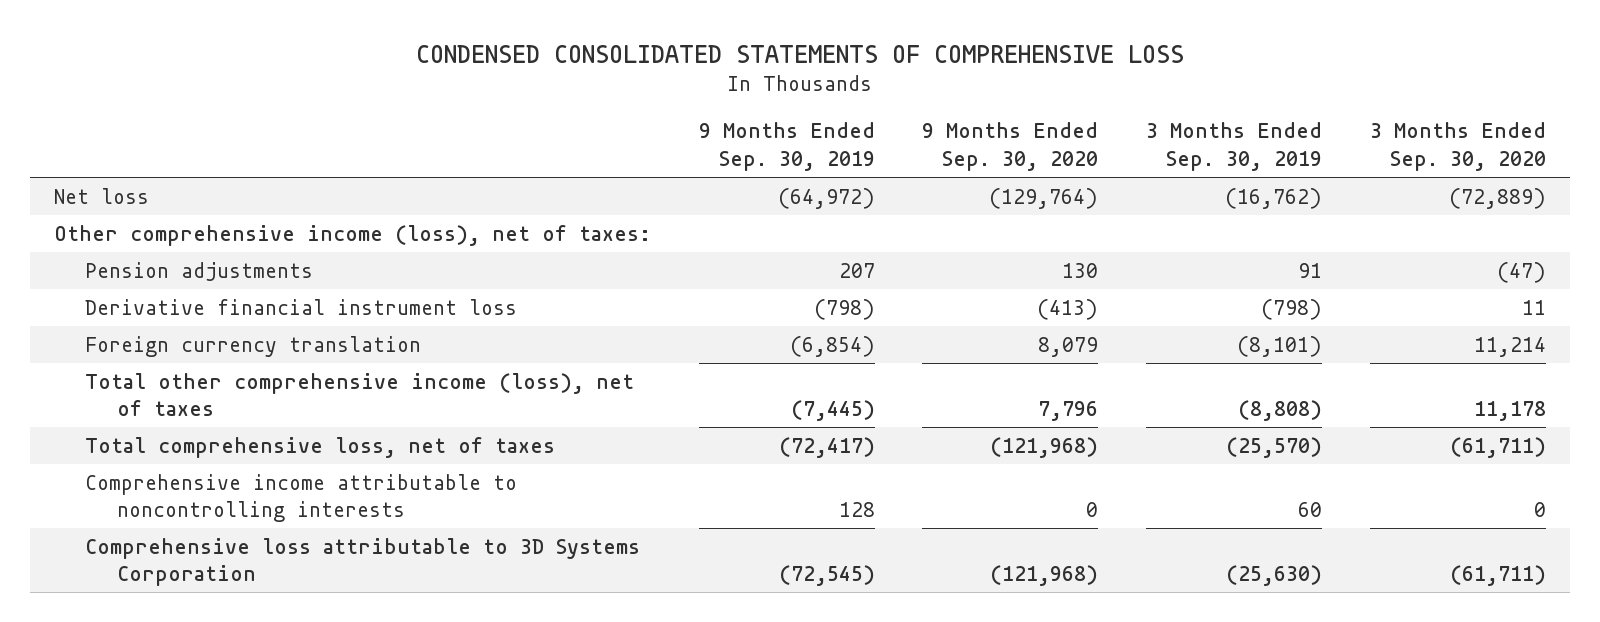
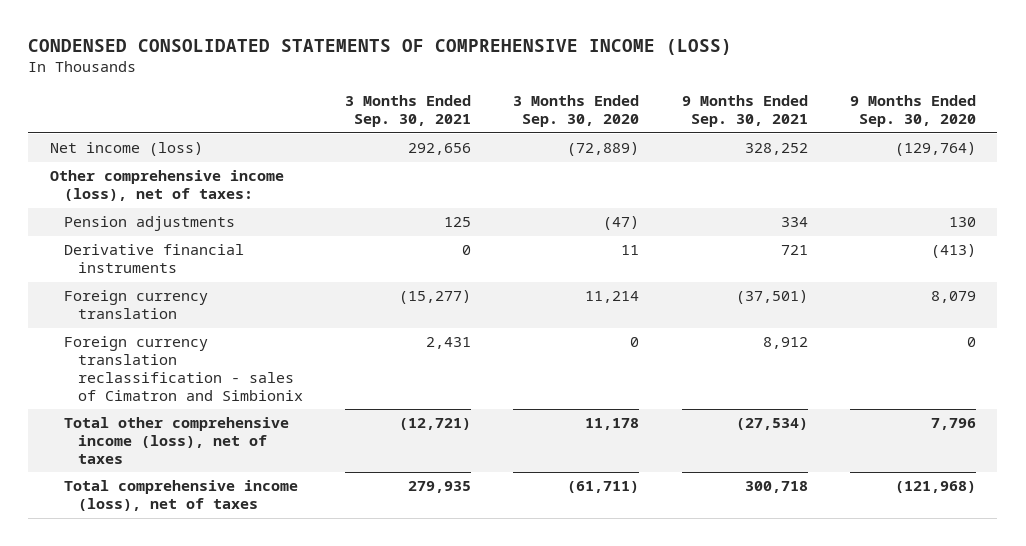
- CONDENSED CONSOLIDATED STATEMENTS OF COMPREHENSIVE LOSS
+ CONDENSED CONSOLIDATED STATEMENTS OF COMPREHENSIVE INCOME (LOSS)
- | 9 Months Ended Sep. 30, 2019 | 9 Months Ended Sep. 30, 2020 | 3 Months Ended Sep. 30, 2019 | 3 Months Ended Sep. 30, 2020
+ | 3 Months Ended Sep. 30, 2021 | 3 Months Ended Sep. 30, 2020 | 9 Months Ended Sep. 30, 2021 | 9 Months Ended Sep. 30, 2020
- Net loss | (64,972) | (129,764) | (16,762) | (72,889)
+ Net income (loss) | 292,656 | (72,889) | 328,252 | (129,764)
- Derivative financial instrument loss | (798) | (413) | (798) | 11
+ Derivative financial instruments | 0 | 11 | 721 | (413)
+ Foreign currency translation reclassification - sales of Cimatron and Simbionix | 2,431 | 0 | 8,912 | 0
- Total comprehensive loss, net of taxes | (72,417) | (121,968) | (25,570) | (61,711)
- Comprehensive income attributable to noncontrolling interests | 128 | 0 | 60 | 0
- Comprehensive loss attributable to 3D Systems Corporation | (72,545) | (121,968) | (25,630) | (61,711)
+ Total comprehensive income (loss), net of taxes | 279,935 | (61,711) | 300,718 | (121,968)

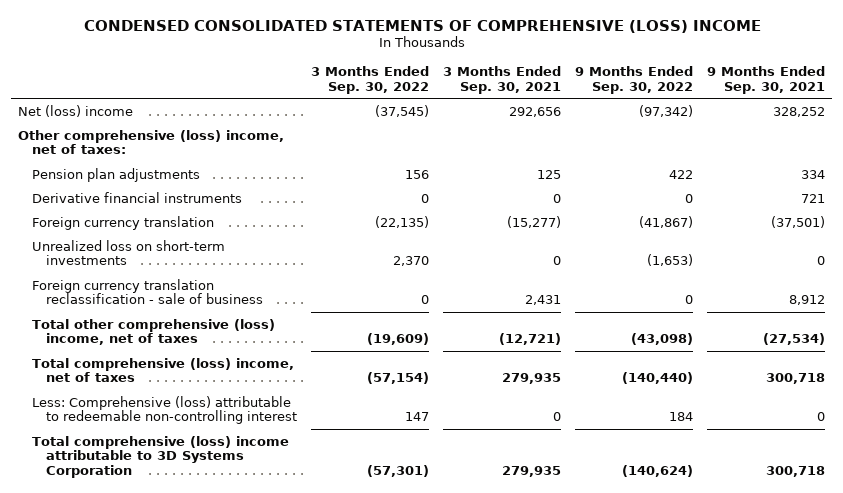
- CONDENSED CONSOLIDATED STATEMENTS OF COMPREHENSIVE INCOME (LOSS)
+ CONDENSED CONSOLIDATED STATEMENTS OF COMPREHENSIVE (LOSS) INCOME
- | 3 Months Ended Sep. 30, 2021 | 3 Months Ended Sep. 30, 2020 | 9 Months Ended Sep. 30, 2021 | 9 Months Ended Sep. 30, 2020
+ | 3 Months Ended Sep. 30, 2022 | 3 Months Ended Sep. 30, 2021 | 9 Months Ended Sep. 30, 2022 | 9 Months Ended Sep. 30, 2021
- Net income (loss) | 292,656 | (72,889) | 328,252 | (129,764)
- Other comprehensive income (loss), net of taxes:
- Pension adjustments | 125 | (47) | 334 | 130
+ Net (loss) income | (37,545) | 292,656 | (97,342) | 328,252
+ Other comprehensive (loss) income, net of taxes:
+ Pension plan adjustments | 156 | 125 | 422 | 334
- Foreign currency translation reclassification - sales of Cimatron and Simbionix | 2,431 | 0 | 8,912 | 0
- Total other comprehensive income (loss), net of taxes | (12,721) | 11,178 | (27,534) | 7,796
- Total comprehensive income (loss), net of taxes | 279,935 | (61,711) | 300,718 | (121,968)
+ Unrealized loss on short-term investments | 2,370 | 0 | (1,653) | 0
+ Foreign currency translation reclassification - sale of business | 0 | 2,431 | 0 | 8,912
+ Total other comprehensive (loss) income, net of taxes | (19,609) | (12,721) | (43,098) | (27,534)
+ Total comprehensive (loss) income, net of taxes | (57,154) | 279,935 | (140,440) | 300,718
+ Less: Comprehensive (loss) attributable to redeemable non-controlling interest | 147 | 0 | 184 | 0
+ Total comprehensive (loss) income attributable to 3D Systems Corporation | (57,301) | 279,935 | (140,624) | 300,718

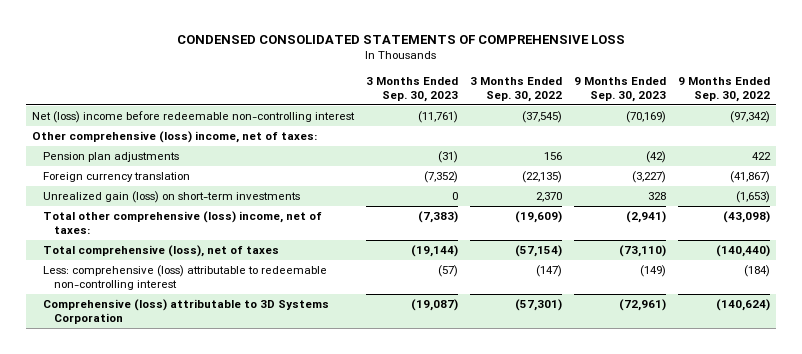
- CONDENSED CONSOLIDATED STATEMENTS OF COMPREHENSIVE (LOSS) INCOME
+ CONDENSED CONSOLIDATED STATEMENTS OF COMPREHENSIVE LOSS
- | 3 Months Ended Sep. 30, 2022 | 3 Months Ended Sep. 30, 2021 | 9 Months Ended Sep. 30, 2022 | 9 Months Ended Sep. 30, 2021
+ | 3 Months Ended Sep. 30, 2023 | 3 Months Ended Sep. 30, 2022 | 9 Months Ended Sep. 30, 2023 | 9 Months Ended Sep. 30, 2022
- Net (loss) income | (37,545) | 292,656 | (97,342) | 328,252
+ Net (loss) income before redeemable non-controlling interest | (11,761) | (37,545) | (70,169) | (97,342)
- Derivative financial instruments | 0 | 0 | 0 | 721
- Unrealized loss on short-term investments | 2,370 | 0 | (1,653) | 0
- Foreign currency translation reclassification - sale of business | 0 | 2,431 | 0 | 8,912
- Total other comprehensive (loss) income, net of taxes | (19,609) | (12,721) | (43,098) | (27,534)
- Total comprehensive (loss) income, net of taxes | (57,154) | 279,935 | (140,440) | 300,718
- Less: Comprehensive (loss) attributable to redeemable non-controlling interest | 147 | 0 | 184 | 0
- Total comprehensive (loss) income attributable to 3D Systems Corporation | (57,301) | 279,935 | (140,624) | 300,718
+ Unrealized gain (loss) on short-term investments | 0 | 2,370 | 328 | (1,653)
+ Total other comprehensive (loss) income, net of taxes: | (7,383) | (19,609) | (2,941) | (43,098)
+ Total comprehensive (loss), net of taxes | (19,144) | (57,154) | (73,110) | (140,440)
+ Less: comprehensive (loss) attributable to redeemable non-controlling interest | (57) | (147) | (149) | (184)
+ Comprehensive (loss) attributable to 3D Systems Corporation | (19,087) | (57,301) | (72,961) | (140,624)

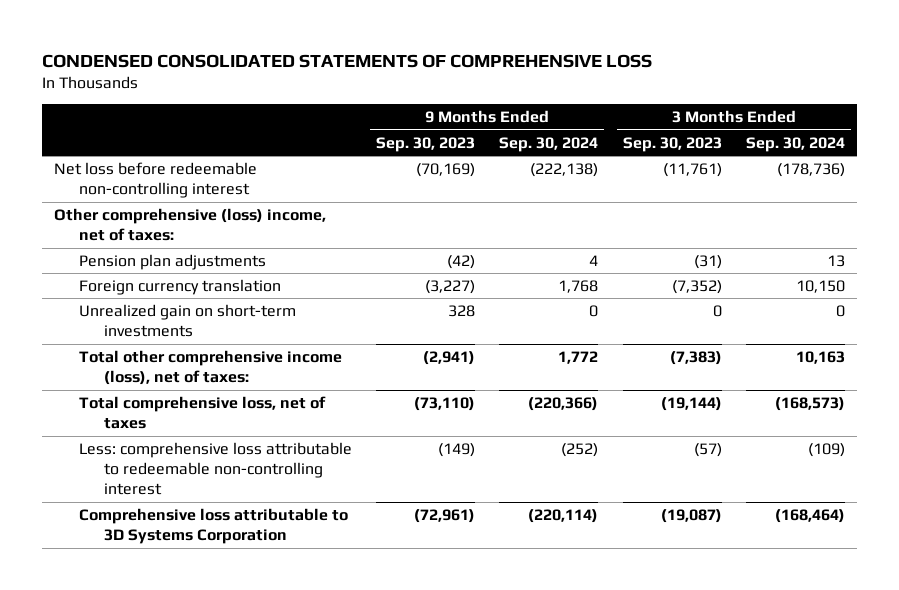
- | 3 Months Ended Sep. 30, 2023 | 3 Months Ended Sep. 30, 2022 | 9 Months Ended Sep. 30, 2023 | 9 Months Ended Sep. 30, 2022
+ | 9 Months Ended Sep. 30, 2023 | 9 Months Ended Sep. 30, 2024 | 3 Months Ended Sep. 30, 2023 | 3 Months Ended Sep. 30, 2024
- Net (loss) income before redeemable non-controlling interest | (11,761) | (37,545) | (70,169) | (97,342)
+ Net loss before redeemable non-controlling interest | (70,169) | (222,138) | (11,761) | (178,736)
- Unrealized gain (loss) on short-term investments | 0 | 2,370 | 328 | (1,653)
- Total other comprehensive (loss) income, net of taxes: | (7,383) | (19,609) | (2,941) | (43,098)
- Total comprehensive (loss), net of taxes | (19,144) | (57,154) | (73,110) | (140,440)
- Less: comprehensive (loss) attributable to redeemable non-controlling interest | (57) | (147) | (149) | (184)
- Comprehensive (loss) attributable to 3D Systems Corporation | (19,087) | (57,301) | (72,961) | (140,624)
+ Unrealized gain on short-term investments | 328 | 0 | 0 | 0
+ Total other comprehensive income (loss), net of taxes: | (2,941) | 1,772 | (7,383) | 10,163
+ Total comprehensive loss, net of taxes | (73,110) | (220,366) | (19,144) | (168,573)
+ Less: comprehensive loss attributable to redeemable non-controlling interest | (149) | (252) | (57) | (109)
+ Comprehensive loss attributable to 3D Systems Corporation | (72,961) | (220,114) | (19,087) | (168,464)

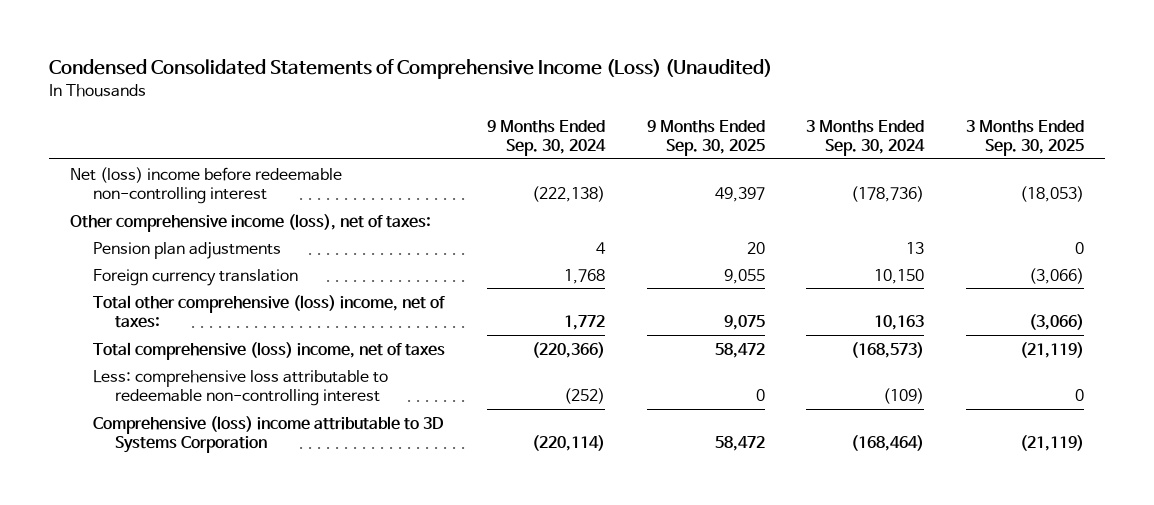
- CONDENSED CONSOLIDATED STATEMENTS OF COMPREHENSIVE LOSS
+ Condensed Consolidated Statements of Comprehensive Income (Loss) (Unaudited)
- | 9 Months Ended Sep. 30, 2023 | 9 Months Ended Sep. 30, 2024 | 3 Months Ended Sep. 30, 2023 | 3 Months Ended Sep. 30, 2024
+ | 9 Months Ended Sep. 30, 2024 | 9 Months Ended Sep. 30, 2025 | 3 Months Ended Sep. 30, 2024 | 3 Months Ended Sep. 30, 2025
- Net loss before redeemable non-controlling interest | (70,169) | (222,138) | (11,761) | (178,736)
- Other comprehensive (loss) income, net of taxes:
+ Net (loss) income before redeemable non-controlling interest | (222,138) | 49,397 | (178,736) | (18,053)
+ Other comprehensive income (loss), net of taxes:
- Unrealized gain on short-term investments | 328 | 0 | 0 | 0
- Total other comprehensive income (loss), net of taxes: | (2,941) | 1,772 | (7,383) | 10,163
- Total comprehensive loss, net of taxes | (73,110) | (220,366) | (19,144) | (168,573)
+ Total other comprehensive (loss) income, net of taxes: | 1,772 | 9,075 | 10,163 | (3,066)
+ Total comprehensive (loss) income, net of taxes | (220,366) | 58,472 | (168,573) | (21,119)
- Comprehensive loss attributable to 3D Systems Corporation | (72,961) | (220,114) | (19,087) | (168,464)
+ Comprehensive (loss) income attributable to 3D Systems Corporation | (220,114) | 58,472 | (168,464) | (21,119)

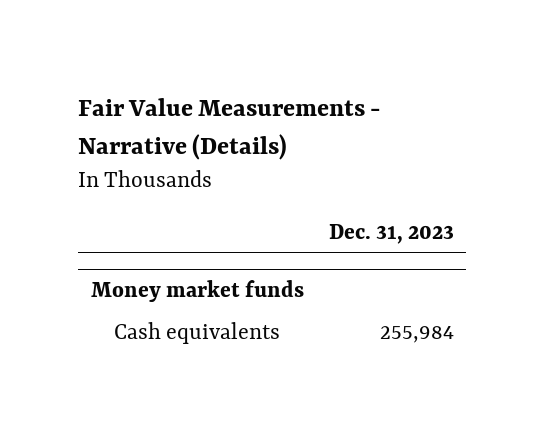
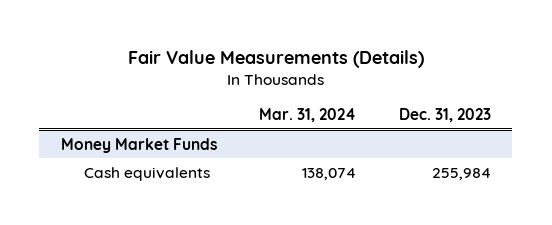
- Fair Value Measurements - Narrative (Details)
+ Fair Value Measurements (Details)
- | Dec. 31, 2023
+ | Mar. 31, 2024 | Dec. 31, 2023
- Money market funds
+ Money Market Funds

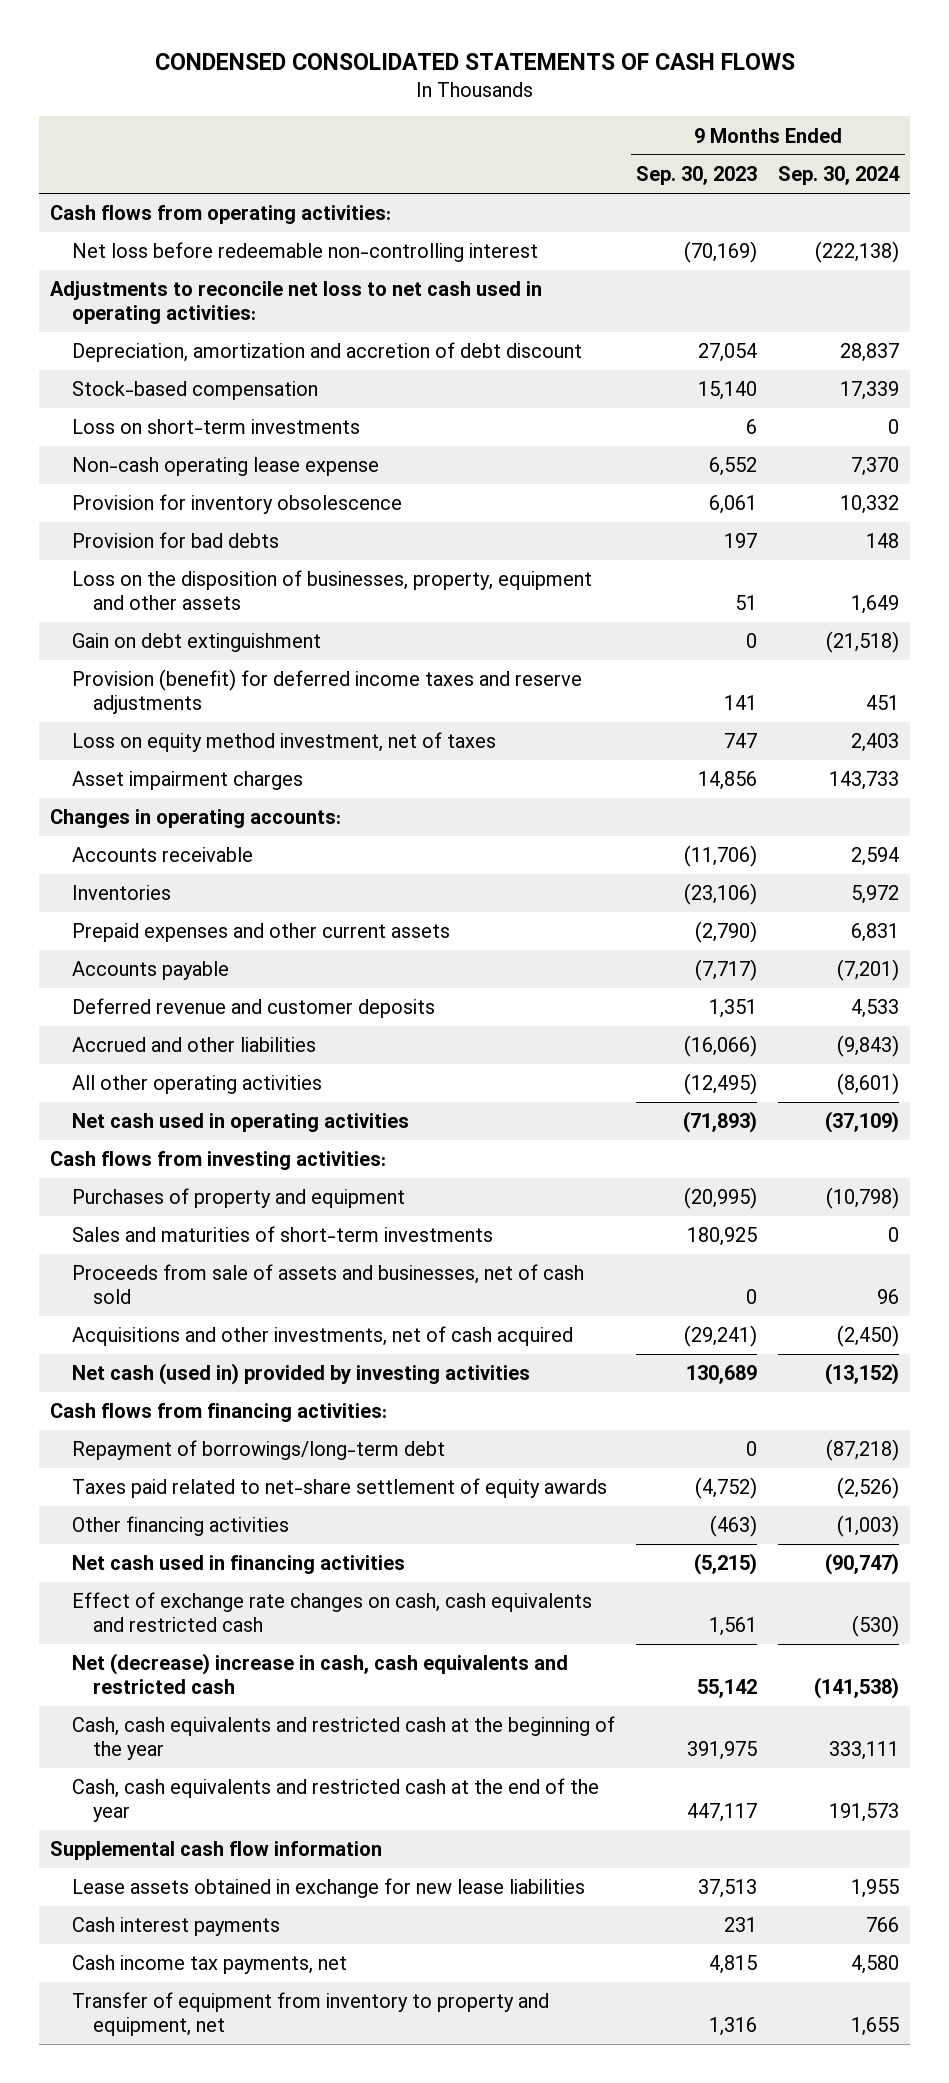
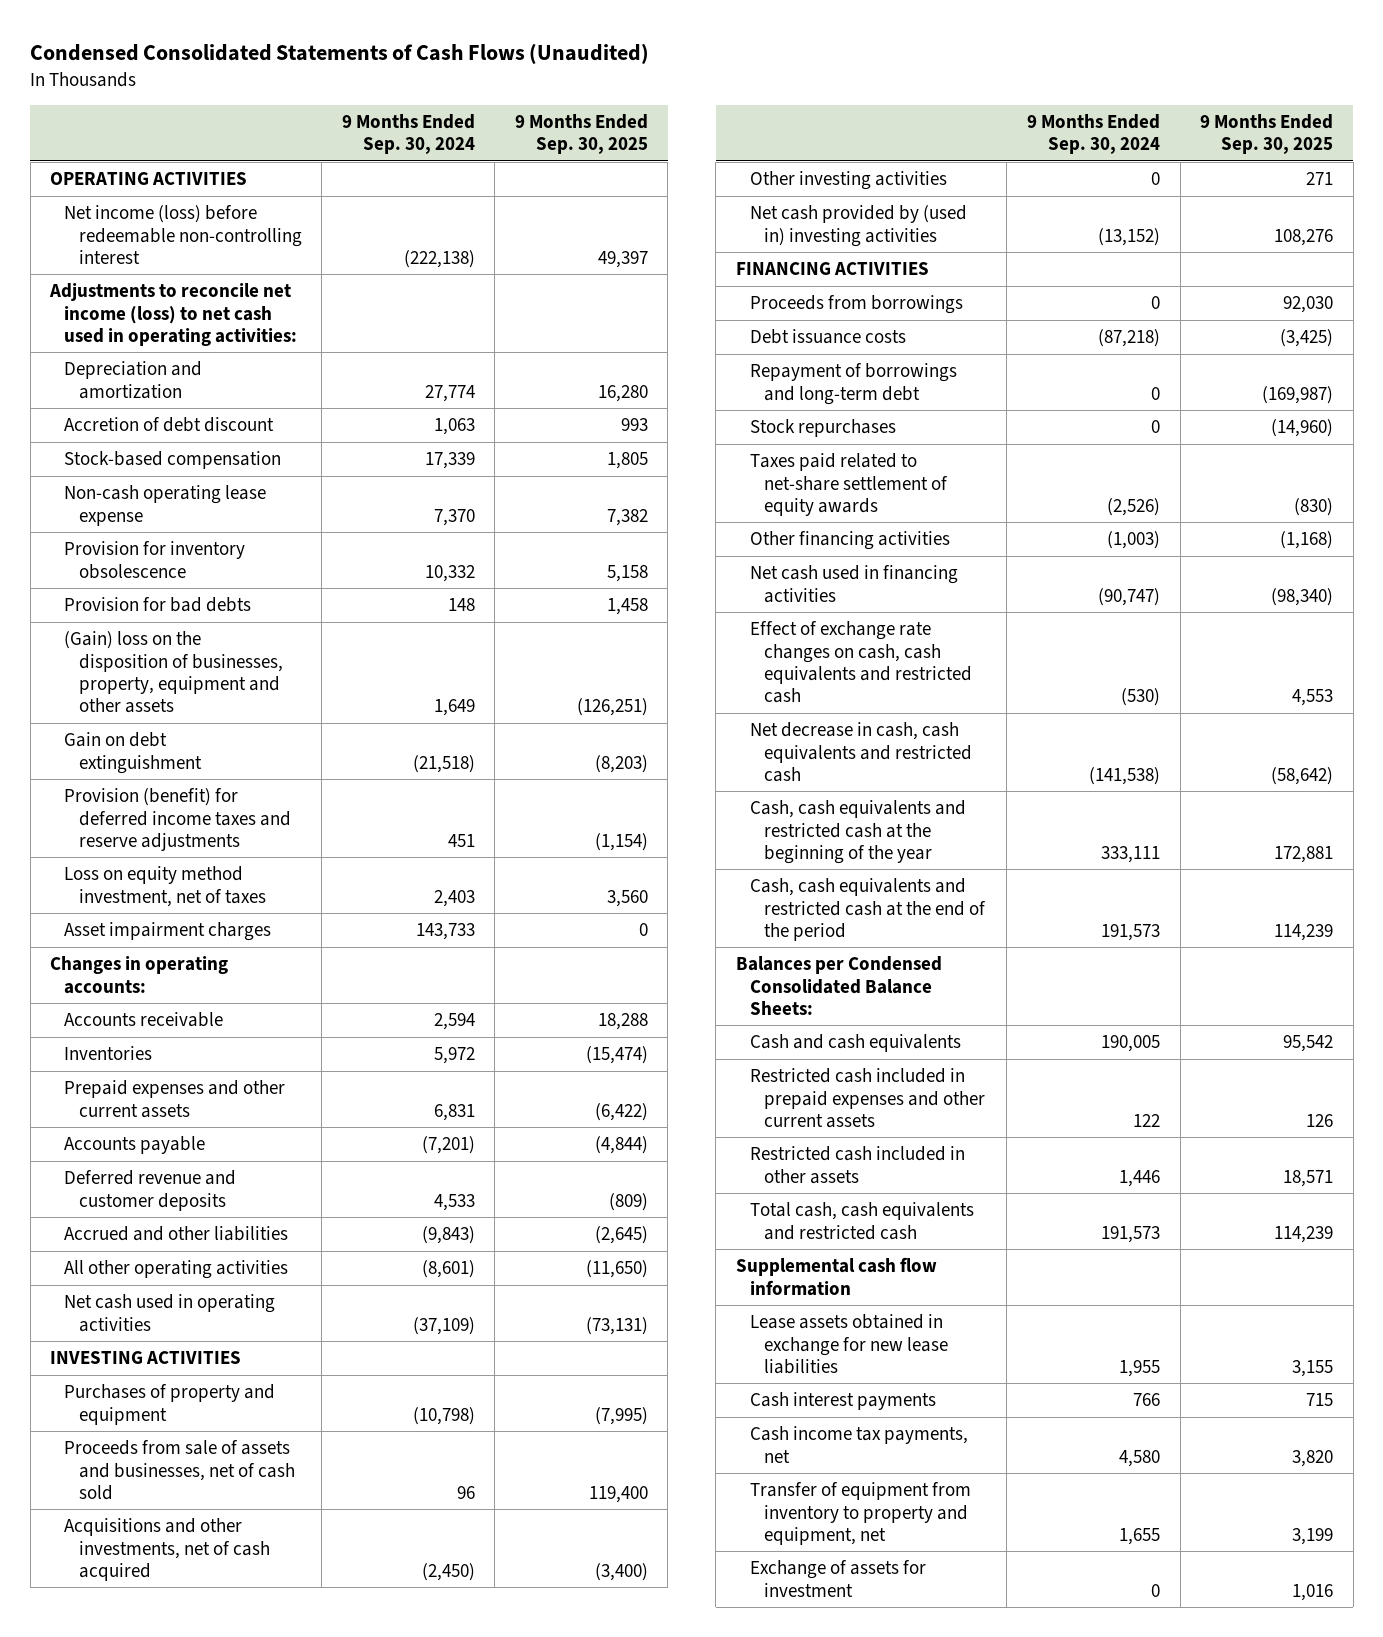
- CONDENSED CONSOLIDATED STATEMENTS OF CASH FLOWS
+ Condensed Consolidated Statements of Cash Flows (Unaudited)
- | 9 Months Ended Sep. 30, 2023 | 9 Months Ended Sep. 30, 2024
+ | 9 Months Ended Sep. 30, 2024 | 9 Months Ended Sep. 30, 2025
- Cash flows from operating activities:
- Net loss before redeemable non-controlling interest | (70,169) | (222,138)
- Adjustments to reconcile net loss to net cash used in operating activities:
- Depreciation, amortization and accretion of debt discount | 27,054 | 28,837
+ OPERATING ACTIVITIES
+ Net income (loss) before redeemable non-controlling interest | (222,138) | 49,397
+ Adjustments to reconcile net income (loss) to net cash used in operating activities:
+ Depreciation and amortization | 27,774 | 16,280
+ Accretion of debt discount | 1,063 | 993
- Loss on short-term investments | 6 | 0
- Loss on the disposition of businesses, property, equipment and other assets | 51 | 1,649
+ (Gain) loss on the disposition of businesses, property, equipment and other assets | 1,649 | (126,251)
- Cash flows from investing activities:
+ INVESTING ACTIVITIES
- Sales and maturities of short-term investments | 180,925 | 0
- Net cash (used in) provided by investing activities | 130,689 | (13,152)
- Cash flows from financing activities:
- Repayment of borrowings/long-term debt | 0 | (87,218)
+ Other investing activities | 0 | 271
+ Net cash provided by (used in) investing activities | (13,152) | 108,276
+ FINANCING ACTIVITIES
+ Proceeds from borrowings | 0 | 92,030
+ Debt issuance costs | (87,218) | (3,425)
+ Repayment of borrowings and long-term debt | 0 | (169,987)
+ Stock repurchases | 0 | (14,960)
- Net (decrease) increase in cash, cash equivalents and restricted cash | 55,142 | (141,538)
+ Net decrease in cash, cash equivalents and restricted cash | (141,538) | (58,642)
- Cash, cash equivalents and restricted cash at the end of the year | 447,117 | 191,573
+ Cash, cash equivalents and restricted cash at the end of the period | 191,573 | 114,239
+ Balances per Condensed Consolidated Balance Sheets:
+ Cash and cash equivalents | 190,005 | 95,542
+ Restricted cash included in prepaid expenses and other current assets | 122 | 126
+ Restricted cash included in other assets | 1,446 | 18,571
+ Total cash, cash equivalents and restricted cash | 191,573 | 114,239
+ Exchange of assets for investment | 0 | 1,016

